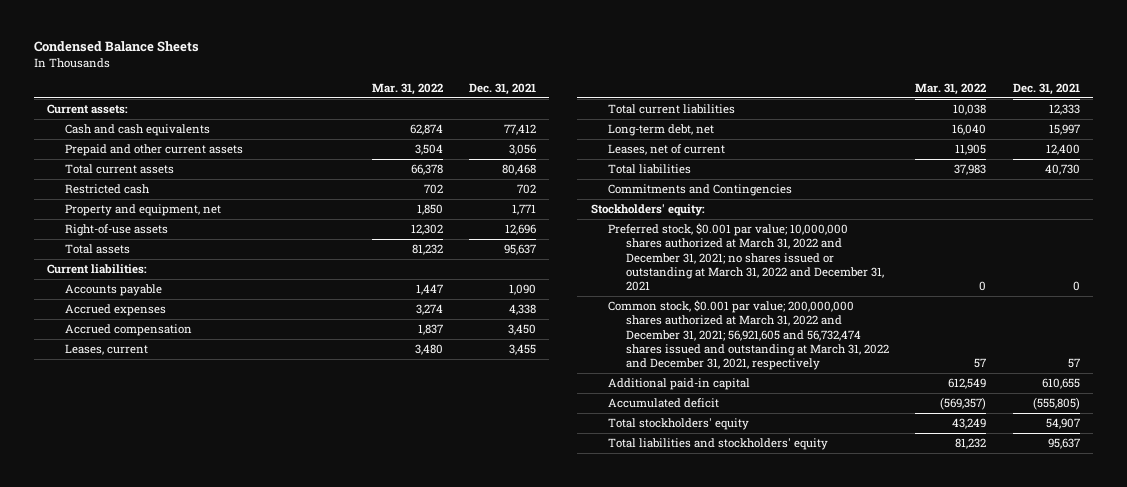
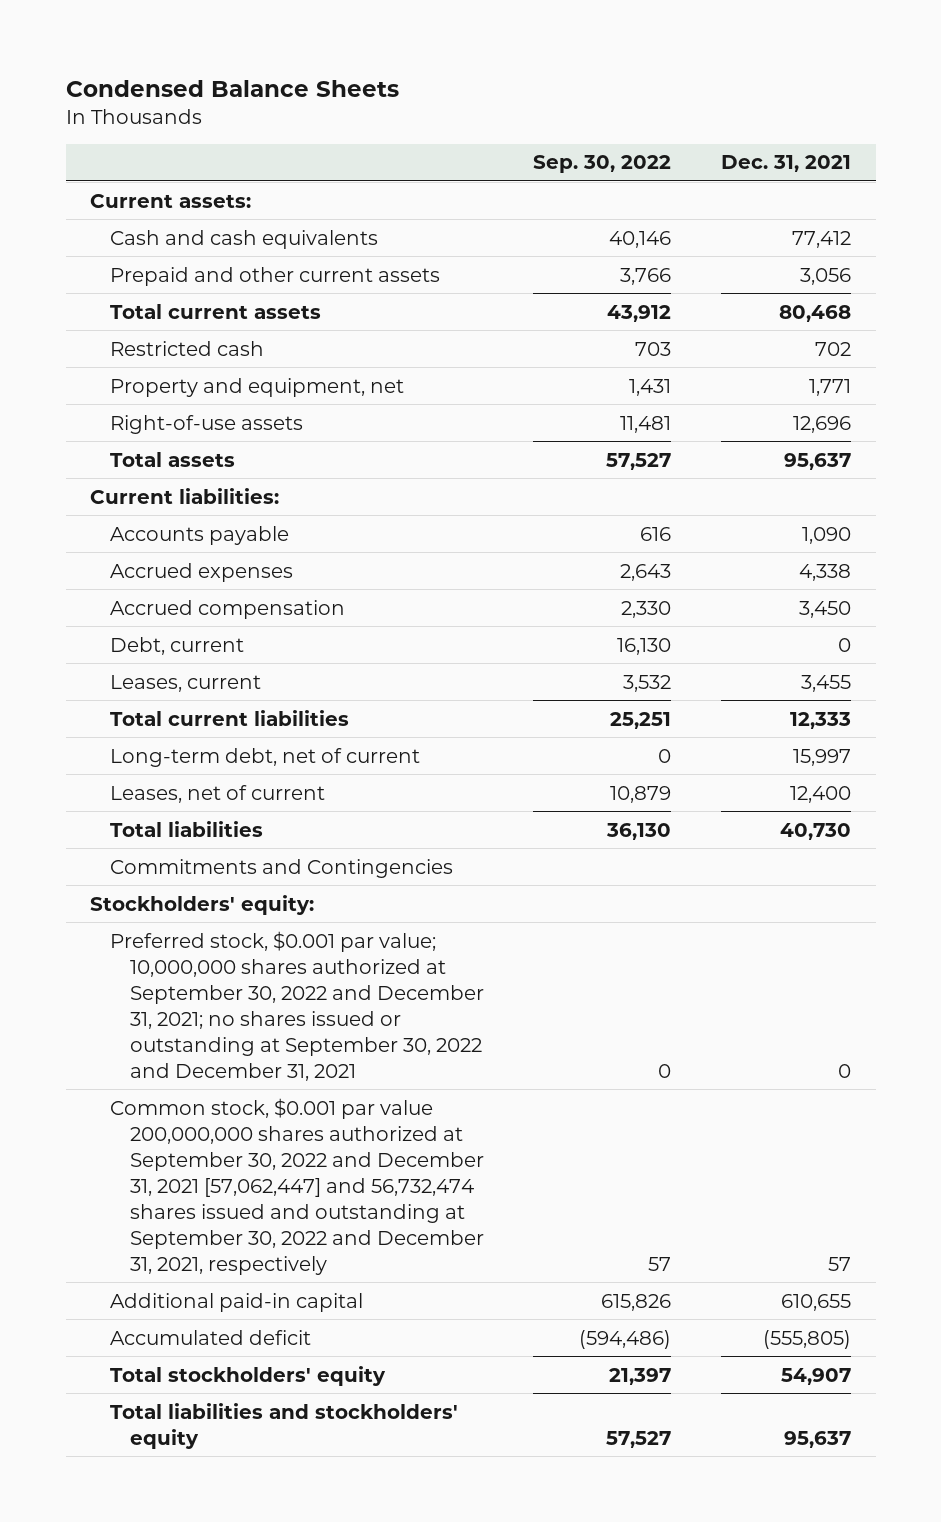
- | Mar. 31, 2022 | Dec. 31, 2021
+ | Sep. 30, 2022 | Dec. 31, 2021
+ Debt, current | 16,130 | 0
- Long-term debt, net | 16,040 | 15,997
+ Long-term debt, net of current | 0 | 15,997
- Preferred stock, $0.001 par value; 10,000,000 shares authorized at March 31, 2022 and December 31, 2021; no shares issued or outstanding at March 31, 2022 and December 31, 2021 | 0 | 0
- Common stock, $0.001 par value; 200,000,000 shares authorized at March 31, 2022 and December 31, 2021; 56,921,605 and 56,732,474 shares issued and outstanding at March 31, 2022 and December 31, 2021, respectively | 57 | 57
+ Preferred stock, $0.001 par value; 10,000,000 shares authorized at September 30, 2022 and December 31, 2021; no shares issued or outstanding at September 30, 2022 and December 31, 2021 | 0 | 0
+ Common stock, $0.001 par value 200,000,000 shares authorized at September 30, 2022 and December 31, 2021 [57,062,447] and 56,732,474 shares issued and outstanding at September 30, 2022 and December 31, 2021, respectively | 57 | 57

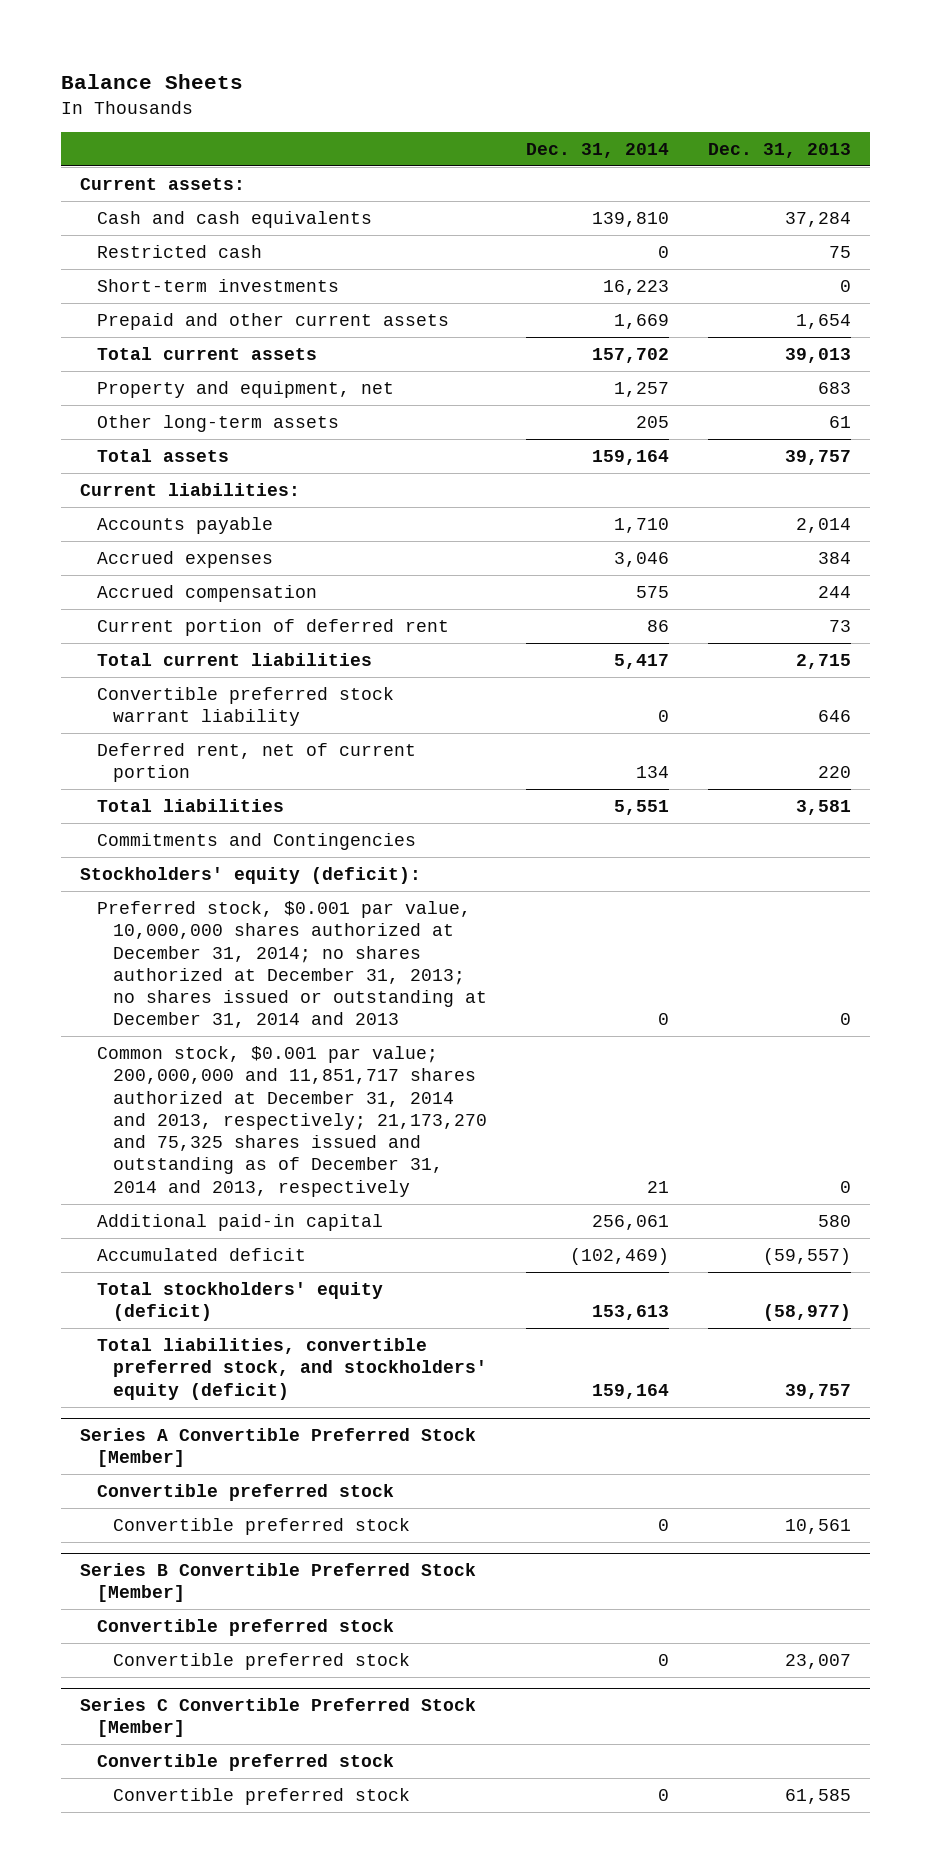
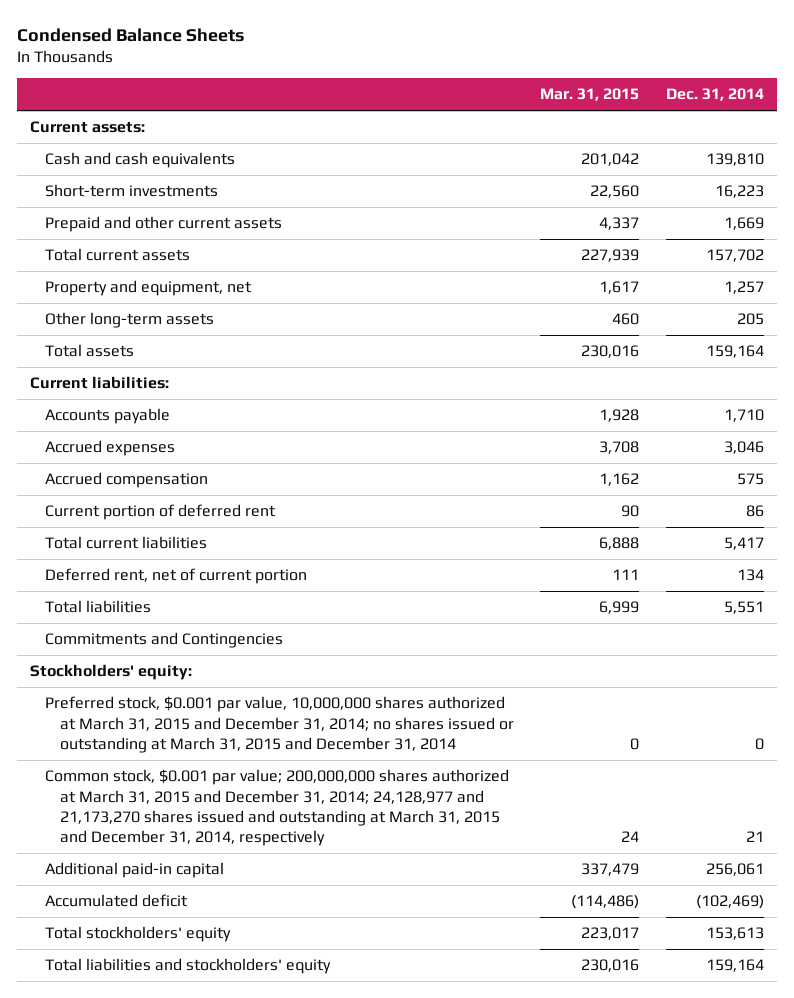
- Balance Sheets
+ Condensed Balance Sheets
- | Dec. 31, 2014 | Dec. 31, 2013
+ | Mar. 31, 2015 | Dec. 31, 2014
- Restricted cash | 0 | 75
- Convertible preferred stock warrant liability | 0 | 646
- Stockholders' equity (deficit):
- Preferred stock, $0.001 par value, 10,000,000 shares authorized at December 31, 2014; no shares authorized at December 31, 2013; no shares issued or outstanding at December 31, 2014 and 2013 | 0 | 0
- Common stock, $0.001 par value; 200,000,000 and 11,851,717 shares authorized at December 31, 2014 and 2013, respectively; 21,173,270 and 75,325 shares issued and outstanding as of December 31, 2014 and 2013, respectively | 21 | 0
+ Stockholders' equity:
+ Preferred stock, $0.001 par value, 10,000,000 shares authorized at March 31, 2015 and December 31, 2014; no shares issued or outstanding at March 31, 2015 and December 31, 2014 | 0 | 0
+ Common stock, $0.001 par value; 200,000,000 shares authorized at March 31, 2015 and December 31, 2014; 24,128,977 and 21,173,270 shares issued and outstanding at March 31, 2015 and December 31, 2014, respectively | 24 | 21
- Total stockholders' equity (deficit) | 153,613 | (58,977)
- Total liabilities, convertible preferred stock, and stockholders' equity (deficit) | 159,164 | 39,757
- Series A Convertible Preferred Stock [Member]
- Convertible preferred stock
- Convertible preferred stock | 0 | 10,561
- Series B Convertible Preferred Stock [Member]
- Convertible preferred stock
- Convertible preferred stock | 0 | 23,007
- Series C Convertible Preferred Stock [Member]
- Convertible preferred stock
- Convertible preferred stock | 0 | 61,585
+ Total stockholders' equity | 223,017 | 153,613
+ Total liabilities and stockholders' equity | 230,016 | 159,164

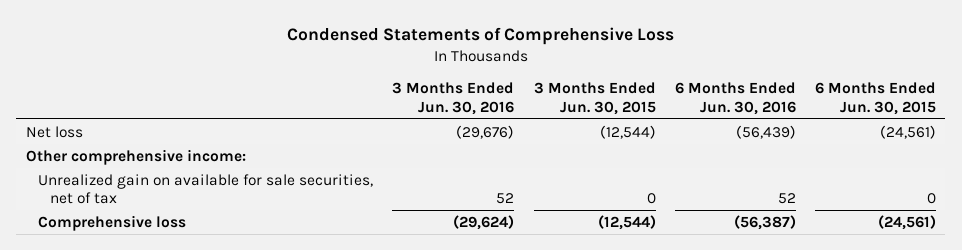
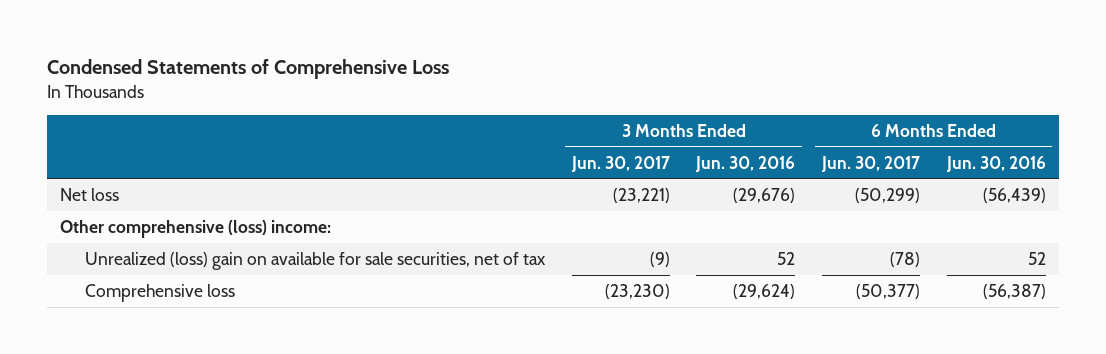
- | 3 Months Ended Jun. 30, 2016 | 3 Months Ended Jun. 30, 2015 | 6 Months Ended Jun. 30, 2016 | 6 Months Ended Jun. 30, 2015
+ | 3 Months Ended Jun. 30, 2017 | 3 Months Ended Jun. 30, 2016 | 6 Months Ended Jun. 30, 2017 | 6 Months Ended Jun. 30, 2016
- Other comprehensive income:
- Unrealized gain on available for sale securities, net of tax | 52 | 0 | 52 | 0
+ Other comprehensive (loss) income:
+ Unrealized (loss) gain on available for sale securities, net of tax | (9) | 52 | (78) | 52

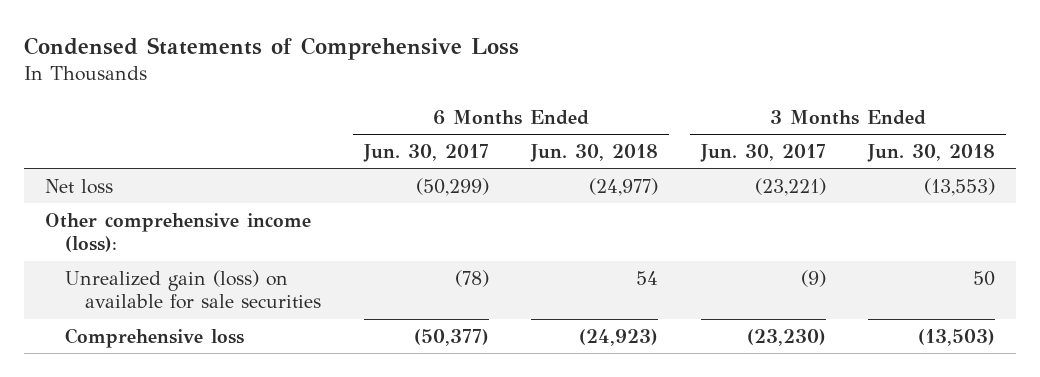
- | 3 Months Ended Jun. 30, 2017 | 3 Months Ended Jun. 30, 2016 | 6 Months Ended Jun. 30, 2017 | 6 Months Ended Jun. 30, 2016
+ | 6 Months Ended Jun. 30, 2017 | 6 Months Ended Jun. 30, 2018 | 3 Months Ended Jun. 30, 2017 | 3 Months Ended Jun. 30, 2018
- Other comprehensive (loss) income:
- Unrealized (loss) gain on available for sale securities, net of tax | (9) | 52 | (78) | 52
+ Other comprehensive income (loss):
+ Unrealized gain (loss) on available for sale securities | (78) | 54 | (9) | 50

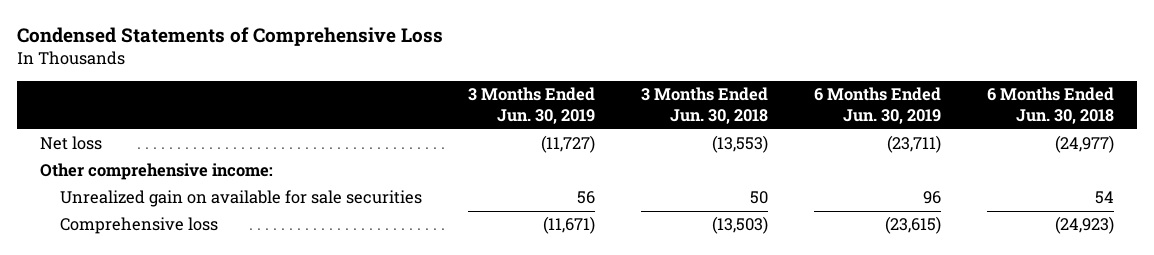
- | 6 Months Ended Jun. 30, 2017 | 6 Months Ended Jun. 30, 2018 | 3 Months Ended Jun. 30, 2017 | 3 Months Ended Jun. 30, 2018
+ | 3 Months Ended Jun. 30, 2019 | 3 Months Ended Jun. 30, 2018 | 6 Months Ended Jun. 30, 2019 | 6 Months Ended Jun. 30, 2018
- Other comprehensive income (loss):
- Unrealized gain (loss) on available for sale securities | (78) | 54 | (9) | 50
+ Other comprehensive income:
+ Unrealized gain on available for sale securities | 56 | 50 | 96 | 54

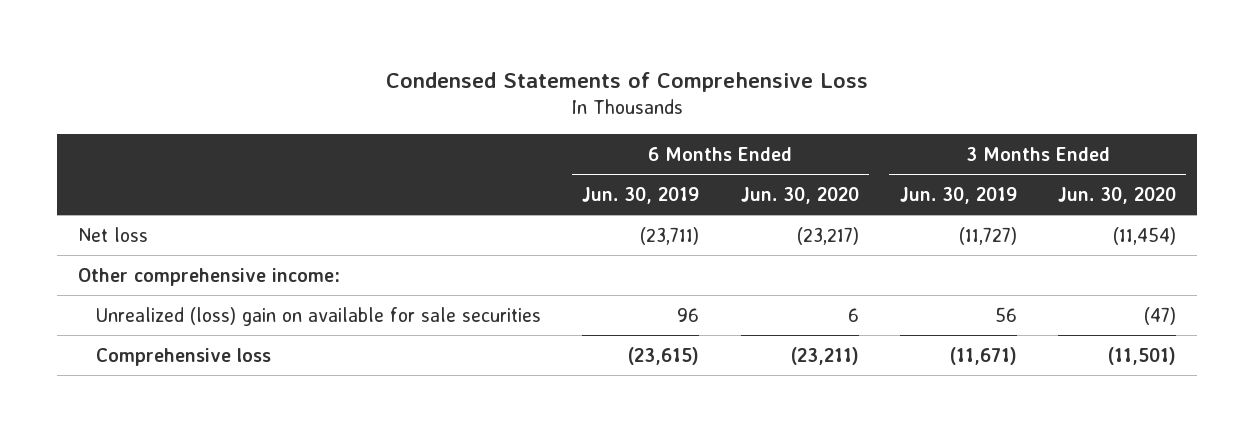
- | 3 Months Ended Jun. 30, 2019 | 3 Months Ended Jun. 30, 2018 | 6 Months Ended Jun. 30, 2019 | 6 Months Ended Jun. 30, 2018
+ | 6 Months Ended Jun. 30, 2019 | 6 Months Ended Jun. 30, 2020 | 3 Months Ended Jun. 30, 2019 | 3 Months Ended Jun. 30, 2020
- Unrealized gain on available for sale securities | 56 | 50 | 96 | 54
+ Unrealized (loss) gain on available for sale securities | 96 | 6 | 56 | (47)

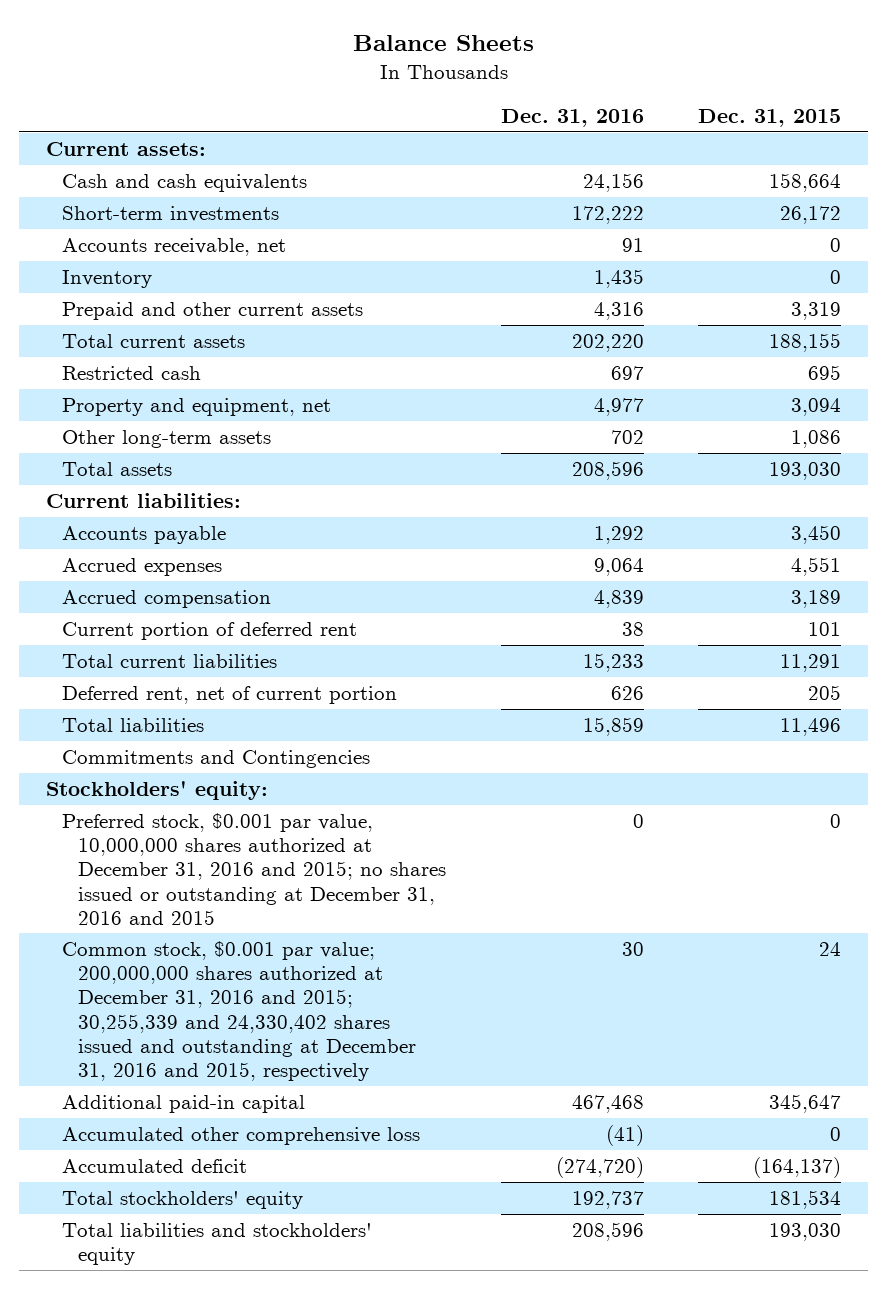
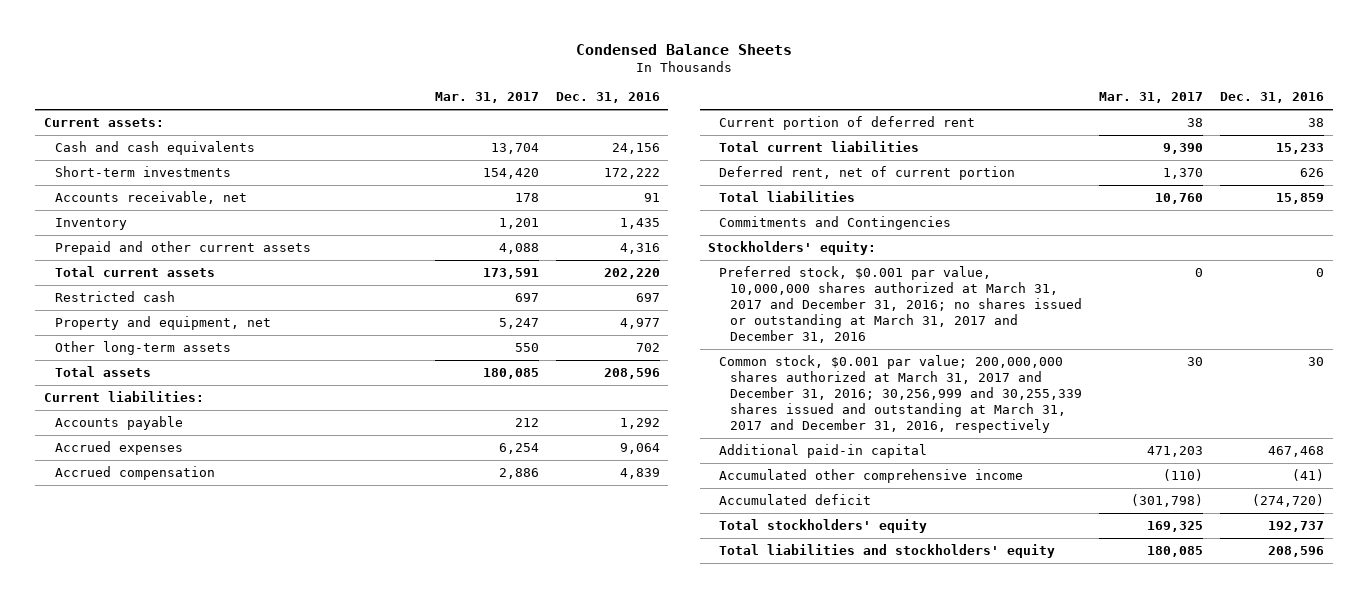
- Balance Sheets
+ Condensed Balance Sheets
- | Dec. 31, 2016 | Dec. 31, 2015
+ | Mar. 31, 2017 | Dec. 31, 2016
- Preferred stock, $0.001 par value, 10,000,000 shares authorized at December 31, 2016 and 2015; no shares issued or outstanding at December 31, 2016 and 2015 | 0 | 0
- Common stock, $0.001 par value; 200,000,000 shares authorized at December 31, 2016 and 2015; 30,255,339 and 24,330,402 shares issued and outstanding at December 31, 2016 and 2015, respectively | 30 | 24
+ Preferred stock, $0.001 par value, 10,000,000 shares authorized at March 31, 2017 and December 31, 2016; no shares issued or outstanding at March 31, 2017 and December 31, 2016 | 0 | 0
+ Common stock, $0.001 par value; 200,000,000 shares authorized at March 31, 2017 and December 31, 2016; 30,256,999 and 30,255,339 shares issued and outstanding at March 31, 2017 and December 31, 2016, respectively | 30 | 30
- Accumulated other comprehensive loss | (41) | 0
+ Accumulated other comprehensive income | (110) | (41)

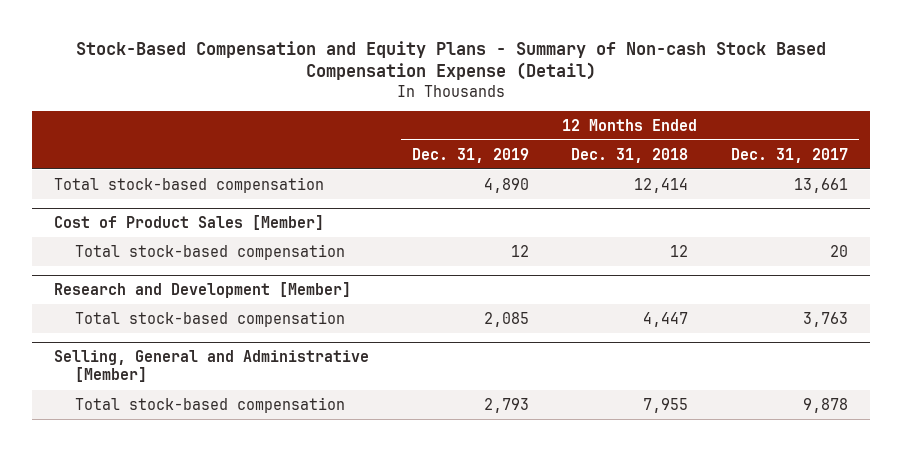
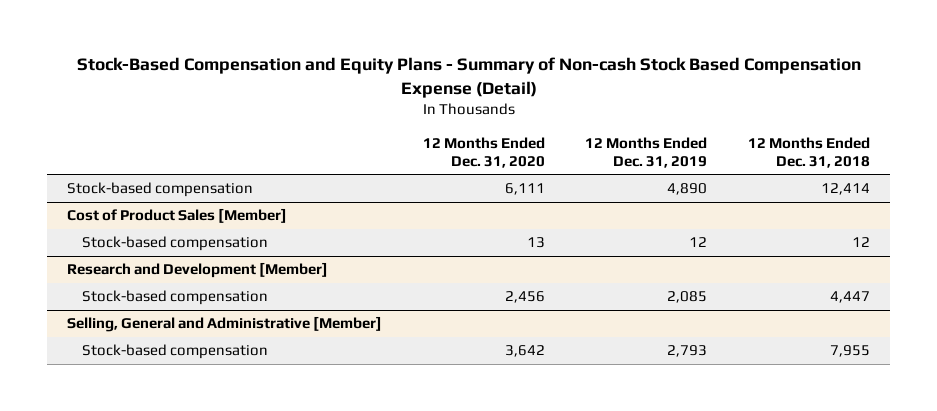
- | 12 Months Ended Dec. 31, 2019 | 12 Months Ended Dec. 31, 2018 | 12 Months Ended Dec. 31, 2017
+ | 12 Months Ended Dec. 31, 2020 | 12 Months Ended Dec. 31, 2019 | 12 Months Ended Dec. 31, 2018
- Total stock-based compensation | 4,890 | 12,414 | 13,661
+ Stock-based compensation | 6,111 | 4,890 | 12,414
@ Cost of Product Sales [Member]
- Total stock-based compensation | 12 | 12 | 20
+ Stock-based compensation | 13 | 12 | 12
@ Research and Development [Member]
- Total stock-based compensation | 2,085 | 4,447 | 3,763
+ Stock-based compensation | 2,456 | 2,085 | 4,447
@ Selling, General and Administrative [Member]
- Total stock-based compensation | 2,793 | 7,955 | 9,878
+ Stock-based compensation | 3,642 | 2,793 | 7,955

